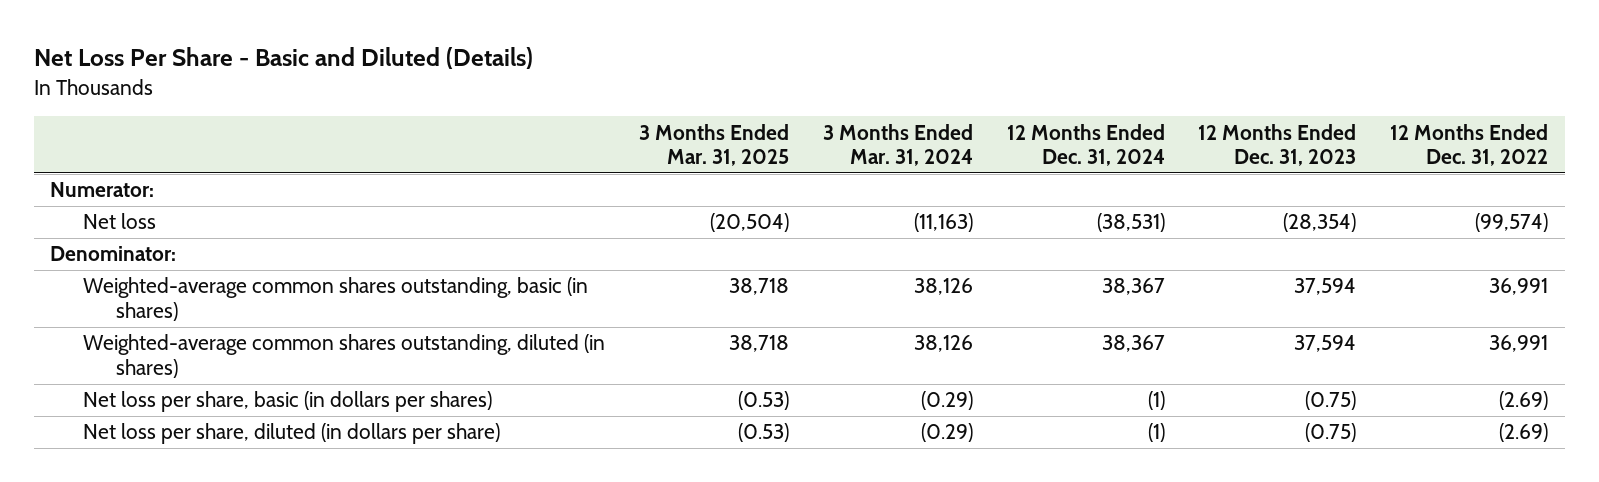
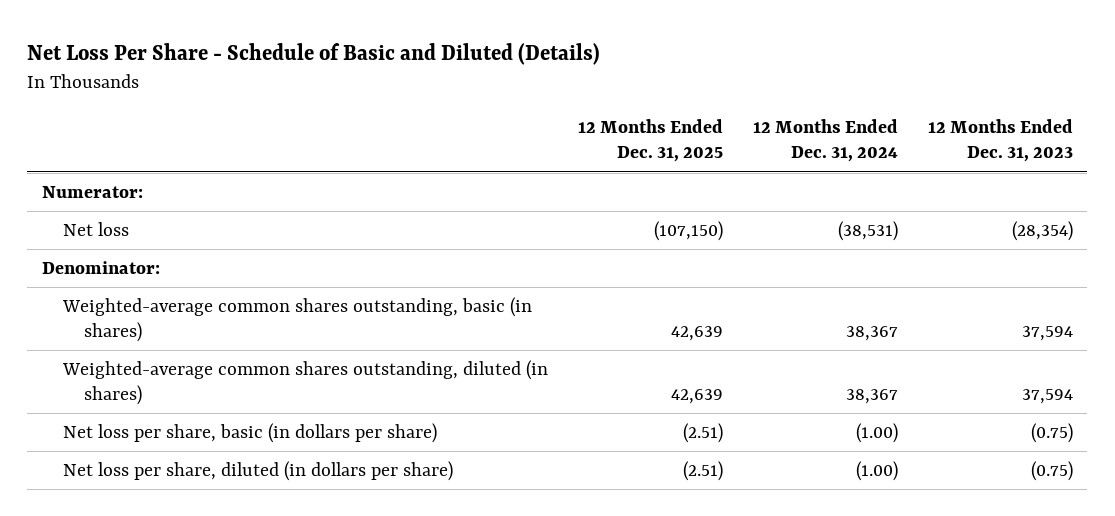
- Net Loss Per Share - Basic and Diluted (Details)
+ Net Loss Per Share - Schedule of Basic and Diluted (Details)
- | 3 Months Ended Mar. 31, 2025 | 3 Months Ended Mar. 31, 2024 | 12 Months Ended Dec. 31, 2024 | 12 Months Ended Dec. 31, 2023 | 12 Months Ended Dec. 31, 2022
+ | 12 Months Ended Dec. 31, 2025 | 12 Months Ended Dec. 31, 2024 | 12 Months Ended Dec. 31, 2023
- Net loss per share, basic (in dollars per shares) | (0.53) | (0.29) | (1) | (0.75) | (2.69)
- Net loss per share, diluted (in dollars per share) | (0.53) | (0.29) | (1) | (0.75) | (2.69)
+ Net loss per share, basic (in dollars per share) | (2.51) | (1.00) | (0.75)
+ Net loss per share, diluted (in dollars per share) | (2.51) | (1.00) | (0.75)

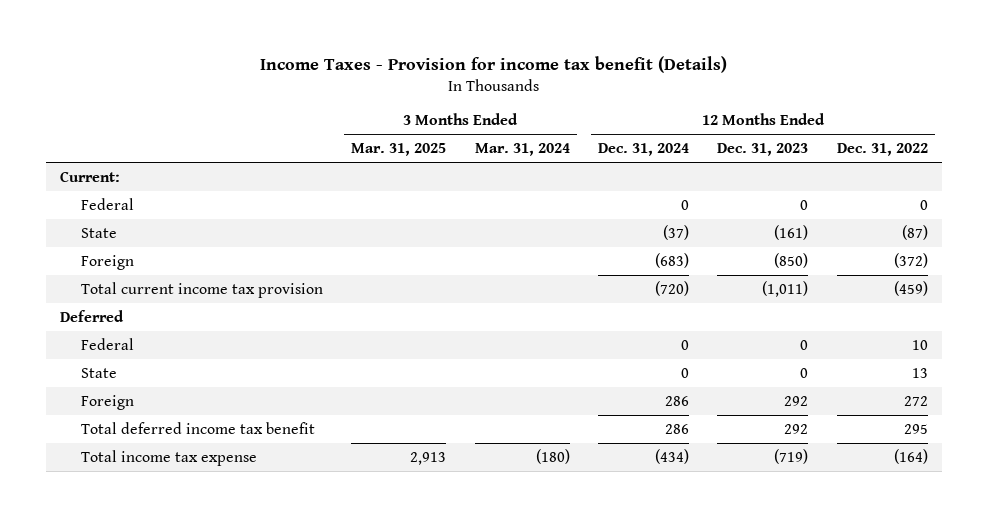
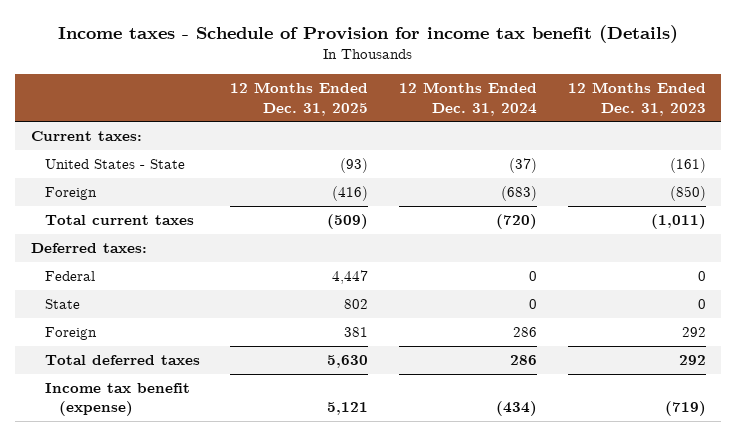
- Income Taxes - Provision for income tax benefit (Details)
+ Income taxes - Schedule of Provision for income tax benefit (Details)
- | 3 Months Ended Mar. 31, 2025 | 3 Months Ended Mar. 31, 2024 | 12 Months Ended Dec. 31, 2024 | 12 Months Ended Dec. 31, 2023 | 12 Months Ended Dec. 31, 2022
+ | 12 Months Ended Dec. 31, 2025 | 12 Months Ended Dec. 31, 2024 | 12 Months Ended Dec. 31, 2023
- Current:
- Federal | | | 0 | 0 | 0
- State | | | (37) | (161) | (87)
+ Current taxes:
+ United States - State | (93) | (37) | (161)
- Total current income tax provision | | | (720) | (1,011) | (459)
- Deferred
+ Total current taxes | (509) | (720) | (1,011)
+ Deferred taxes:
- Total deferred income tax benefit | | | 286 | 292 | 295
- Total income tax expense | 2,913 | (180) | (434) | (719) | (164)
+ Total deferred taxes | 5,630 | 286 | 292
+ Income tax benefit (expense) | 5,121 | (434) | (719)

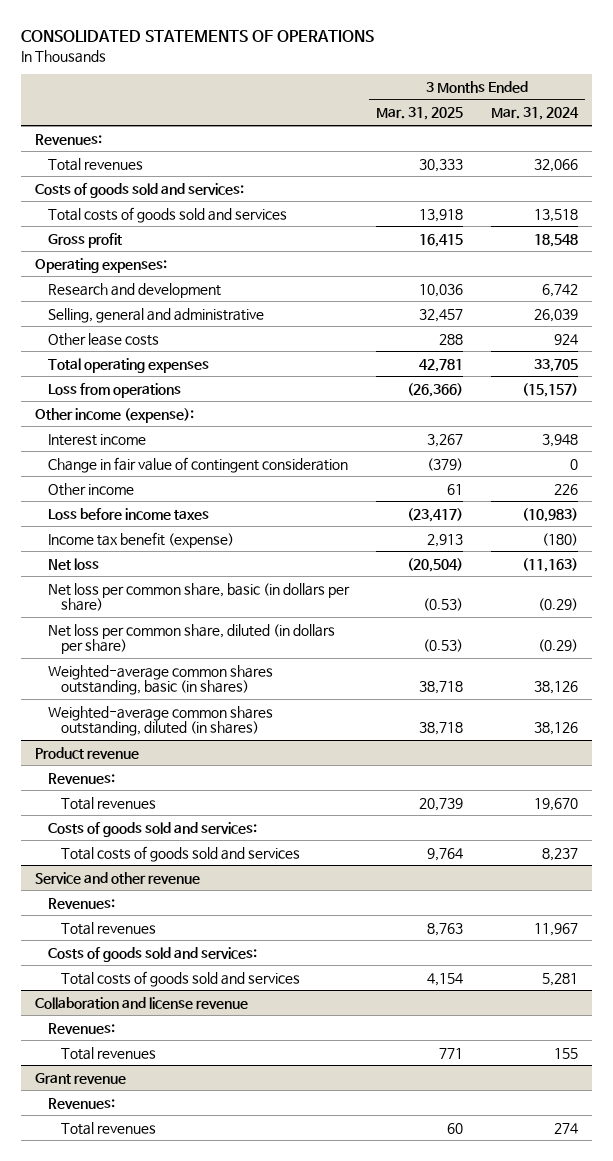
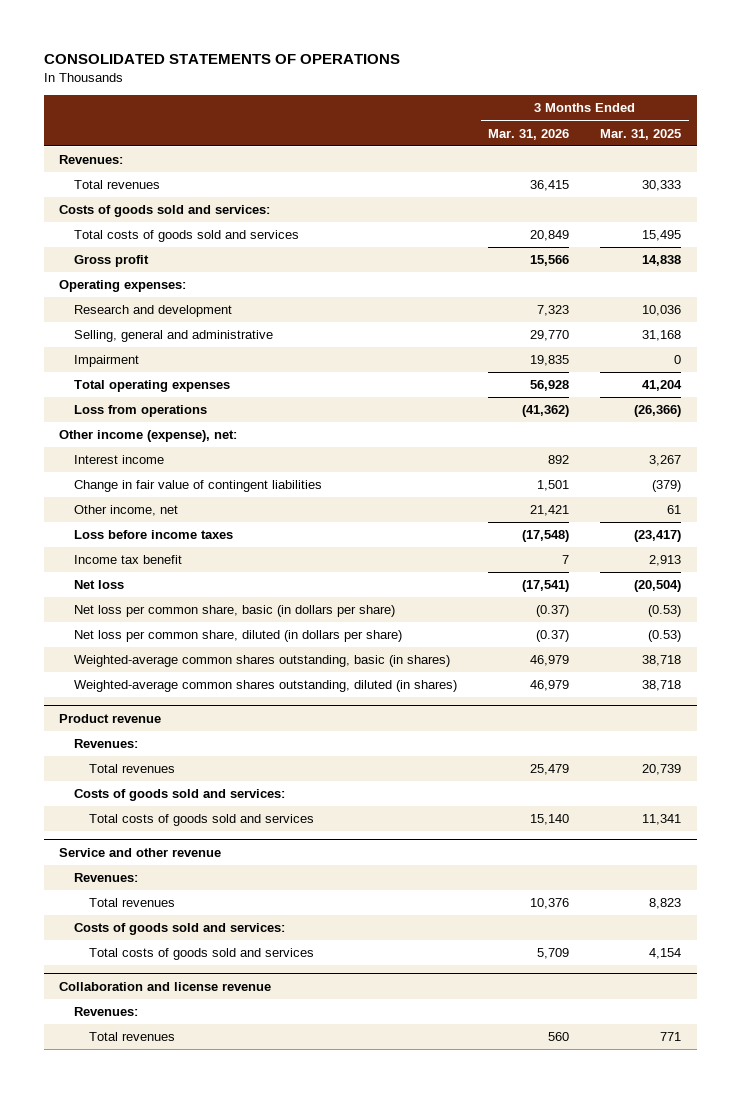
- | 3 Months Ended Mar. 31, 2025 | 3 Months Ended Mar. 31, 2024
+ | 3 Months Ended Mar. 31, 2026 | 3 Months Ended Mar. 31, 2025
- Total costs of goods sold and services | 13,918 | 13,518
- Gross profit | 16,415 | 18,548
+ Total costs of goods sold and services | 20,849 | 15,495
+ Gross profit | 15,566 | 14,838
- Selling, general and administrative | 32,457 | 26,039
- Other lease costs | 288 | 924
- Total operating expenses | 42,781 | 33,705
+ Selling, general and administrative | 29,770 | 31,168
+ Impairment | 19,835 | 0
+ Total operating expenses | 56,928 | 41,204
- Other income (expense):
+ Other income (expense), net:
- Change in fair value of contingent consideration | (379) | 0
- Other income | 61 | 226
+ Change in fair value of contingent liabilities | 1,501 | (379)
+ Other income, net | 21,421 | 61
- Income tax benefit (expense) | 2,913 | (180)
+ Income tax benefit | 7 | 2,913
@ Product revenue
- Total costs of goods sold and services | 9,764 | 8,237
+ Total costs of goods sold and services | 15,140 | 11,341
@ Service and other revenue
- Total revenues | 8,763 | 11,967
+ Total revenues | 10,376 | 8,823
- Grant revenue
- Revenues:
- Total revenues | 60 | 274

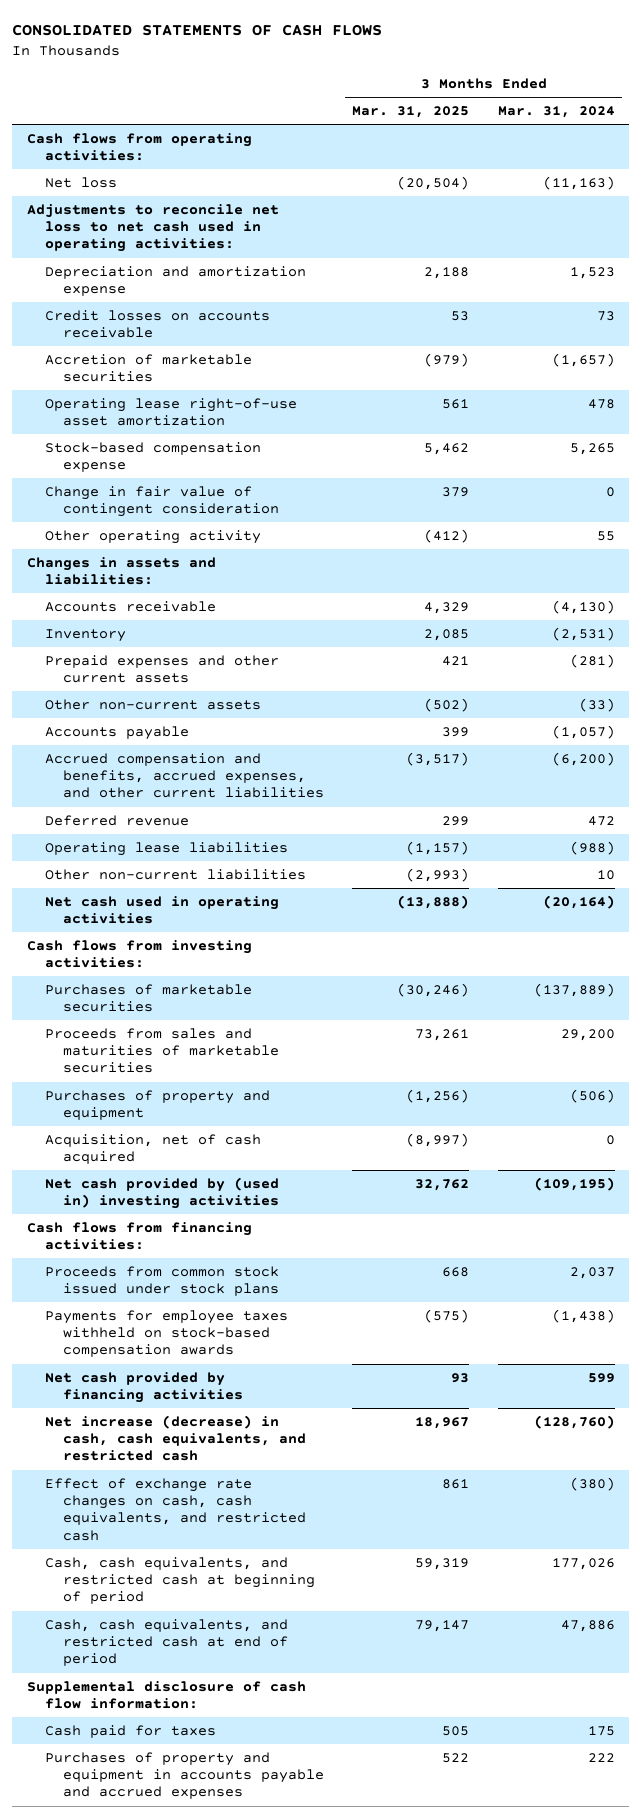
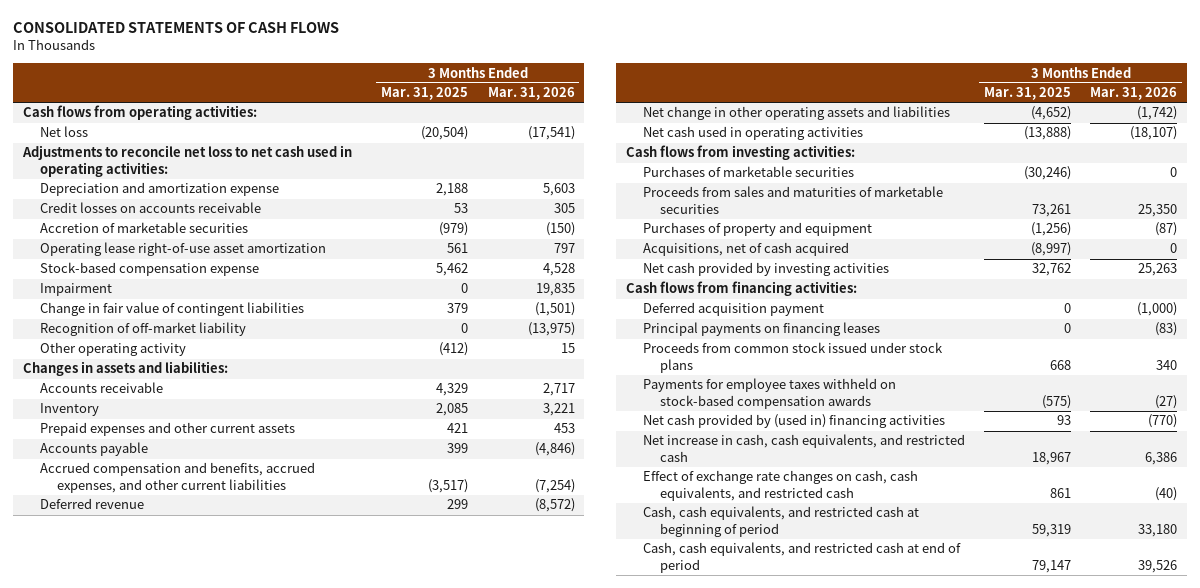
- | 3 Months Ended Mar. 31, 2025 | 3 Months Ended Mar. 31, 2024
+ | 3 Months Ended Mar. 31, 2025 | 3 Months Ended Mar. 31, 2026
- Change in fair value of contingent consideration | 379 | 0
+ Impairment | 0 | 19,835
+ Change in fair value of contingent liabilities | 379 | (1,501)
+ Recognition of off-market liability | 0 | (13,975)
- Other non-current assets | (502) | (33)
- Operating lease liabilities | (1,157) | (988)
- Other non-current liabilities | (2,993) | 10
+ Net change in other operating assets and liabilities | (4,652) | (1,742)
- Acquisition, net of cash acquired | (8,997) | 0
- Net cash provided by (used in) investing activities | 32,762 | (109,195)
+ Acquisitions, net of cash acquired | (8,997) | 0
+ Net cash provided by investing activities | 32,762 | 25,263
+ Deferred acquisition payment | 0 | (1,000)
+ Principal payments on financing leases | 0 | (83)
- Net cash provided by financing activities | 93 | 599
- Net increase (decrease) in cash, cash equivalents, and restricted cash | 18,967 | (128,760)
+ Net cash provided by (used in) financing activities | 93 | (770)
+ Net increase in cash, cash equivalents, and restricted cash | 18,967 | 6,386
- Supplemental disclosure of cash flow information:
- Cash paid for taxes | 505 | 175
- Purchases of property and equipment in accounts payable and accrued expenses | 522 | 222

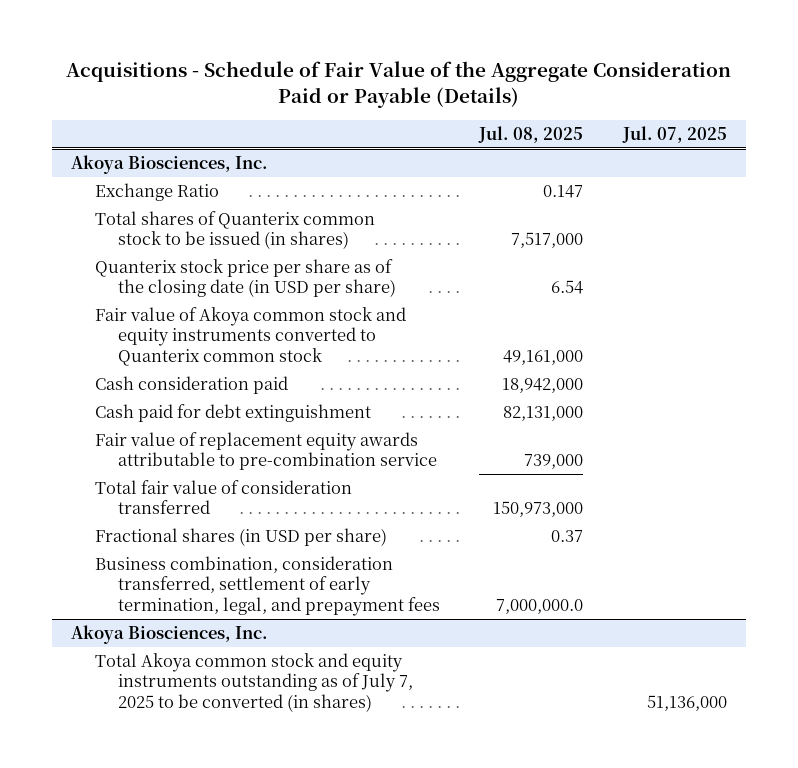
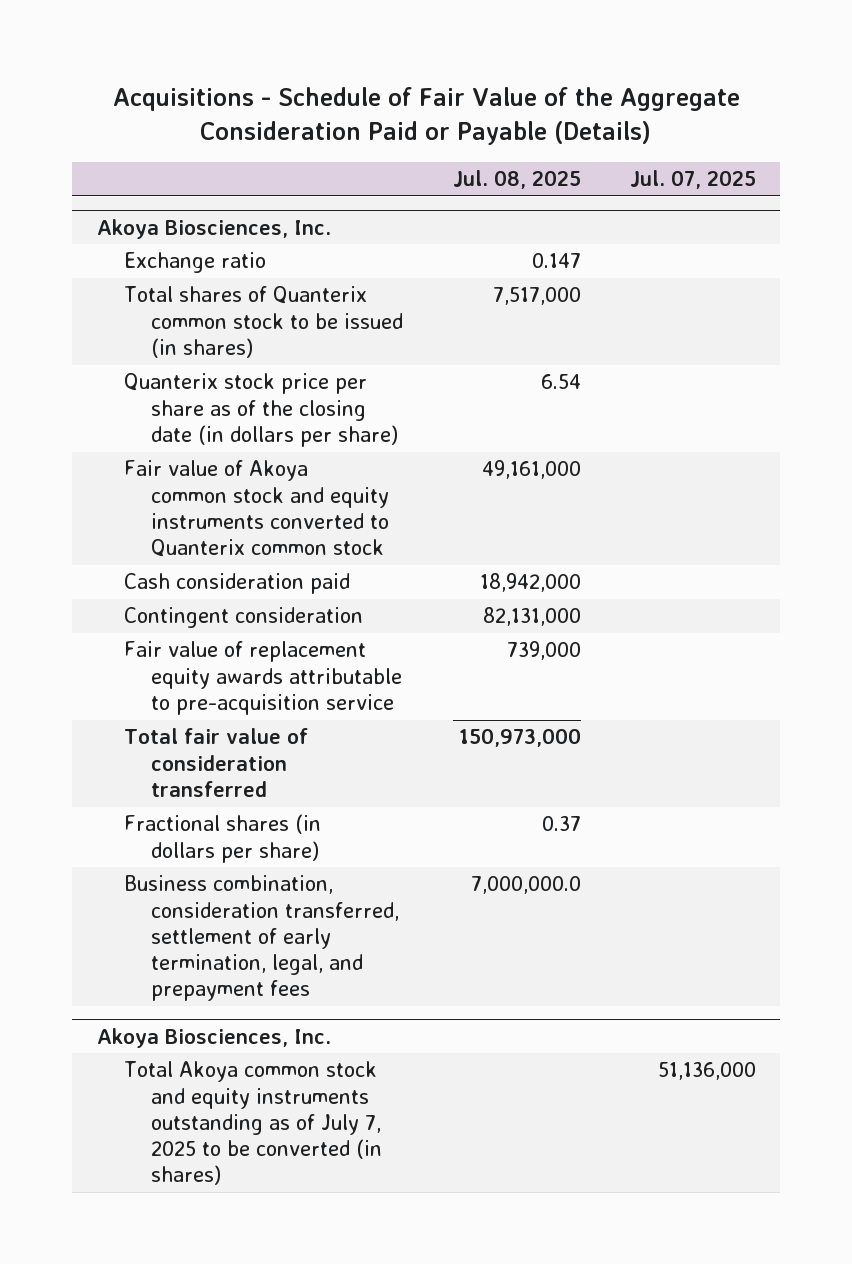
@ Akoya Biosciences, Inc.
- Exchange Ratio | 0.147 |
+ Exchange ratio | 0.147 |
- Quanterix stock price per share as of the closing date (in USD per share) | 6.54 |
+ Quanterix stock price per share as of the closing date (in dollars per share) | 6.54 |
- Cash paid for debt extinguishment | 82,131,000 |
- Fair value of replacement equity awards attributable to pre-combination service | 739,000 |
+ Contingent consideration | 82,131,000 |
+ Fair value of replacement equity awards attributable to pre-acquisition service | 739,000 |
- Fractional shares (in USD per share) | 0.37 |
+ Fractional shares (in dollars per share) | 0.37 |

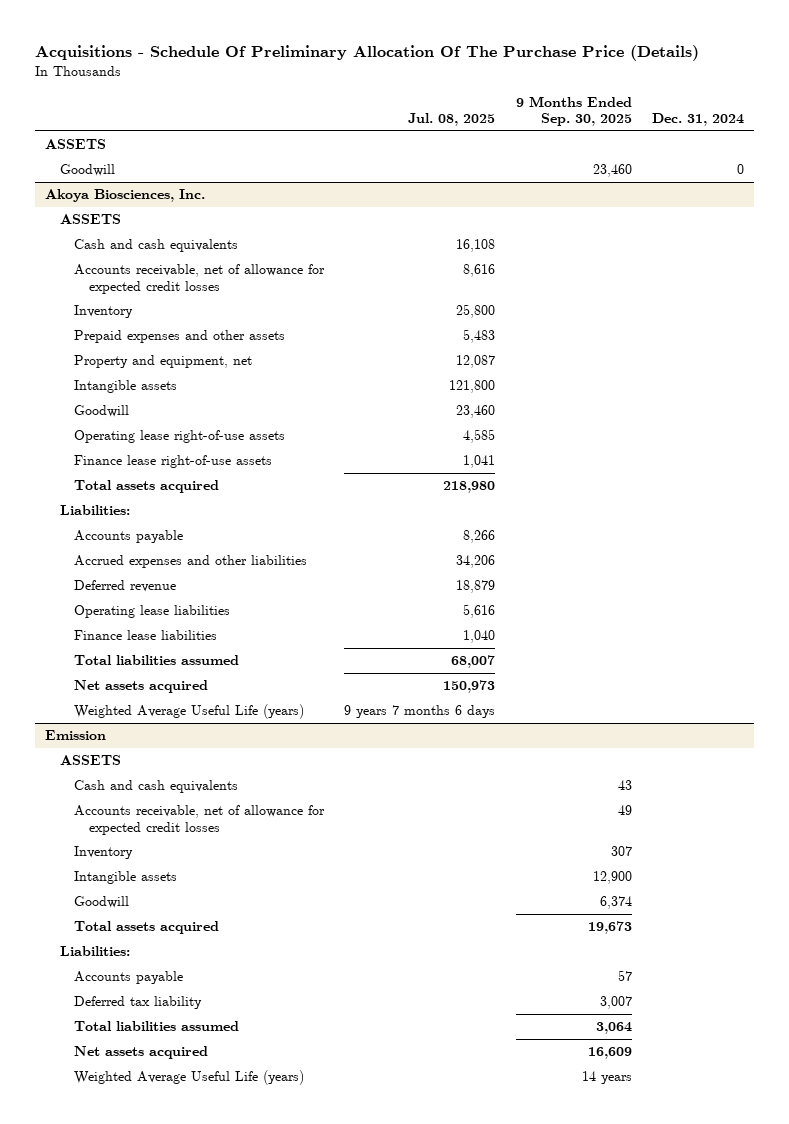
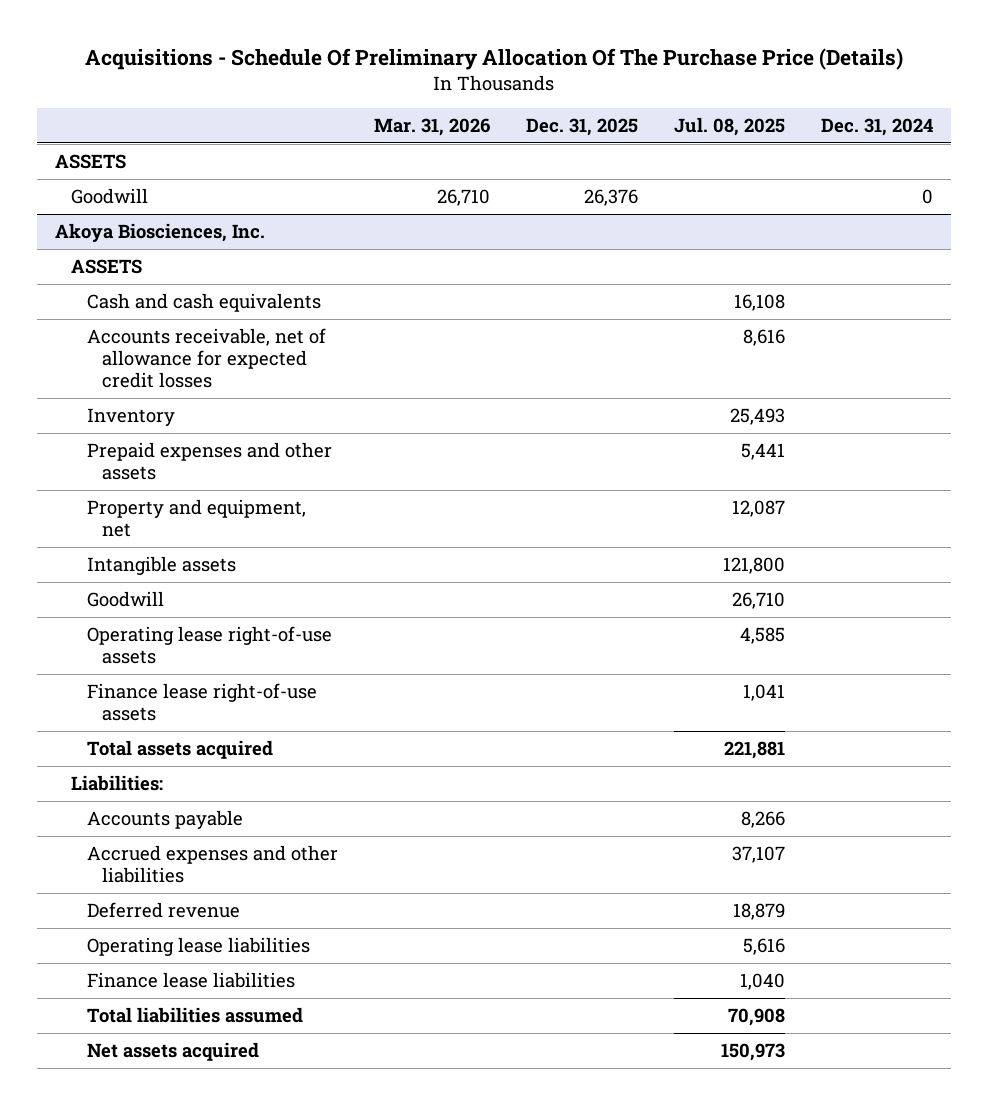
- | Jul. 08, 2025 | 9 Months Ended Sep. 30, 2025 | Dec. 31, 2024
+ | Mar. 31, 2026 | Dec. 31, 2025 | Jul. 08, 2025 | Dec. 31, 2024
@ Akoya Biosciences, Inc.
- Inventory | 25,800 | |
- Prepaid expenses and other assets | 5,483 | |
+ Inventory | | | 25,493 |
+ Prepaid expenses and other assets | | | 5,441 |
- Goodwill | 23,460 | |
+ Goodwill | | | 26,710 |
- Total assets acquired | 218,980 | |
+ Total assets acquired | | | 221,881 |
- Accrued expenses and other liabilities | 34,206 | |
+ Accrued expenses and other liabilities | | | 37,107 |
- Total liabilities assumed | 68,007 | |
+ Total liabilities assumed | | | 70,908 |
- Weighted Average Useful Life (years) | 9 years 7 months 6 days | |
- Emission
- ASSETS
- Cash and cash equivalents | | 43 |
- Accounts receivable, net of allowance for expected credit losses | | 49 |
- Inventory | | 307 |
- Intangible assets | | 12,900 |
- Goodwill | | 6,374 |
- Total assets acquired | | 19,673 |
- Liabilities:
- Accounts payable | | 57 |
- Deferred tax liability | | 3,007 |
- Total liabilities assumed | | 3,064 |
- Net assets acquired | | 16,609 |
- Weighted Average Useful Life (years) | | 14 years |

